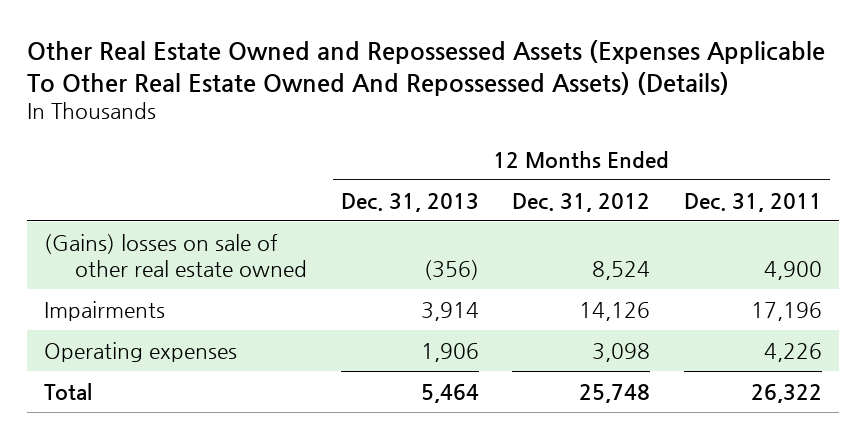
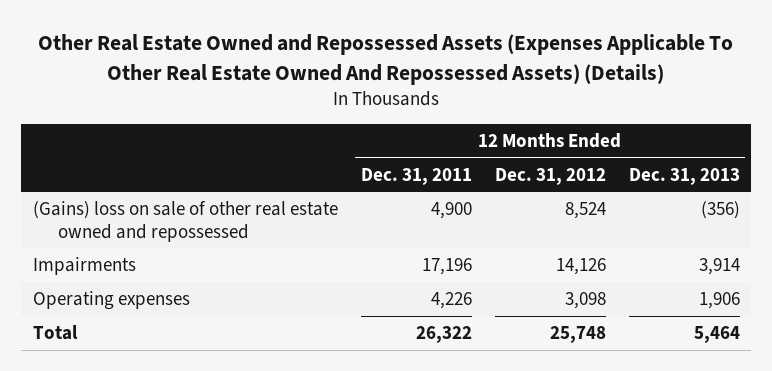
- | 12 Months Ended Dec. 31, 2013 | 12 Months Ended Dec. 31, 2012 | 12 Months Ended Dec. 31, 2011
+ | 12 Months Ended Dec. 31, 2011 | 12 Months Ended Dec. 31, 2012 | 12 Months Ended Dec. 31, 2013
- (Gains) losses on sale of other real estate owned | (356) | 8,524 | 4,900
+ (Gains) loss on sale of other real estate owned and repossessed | 4,900 | 8,524 | (356)

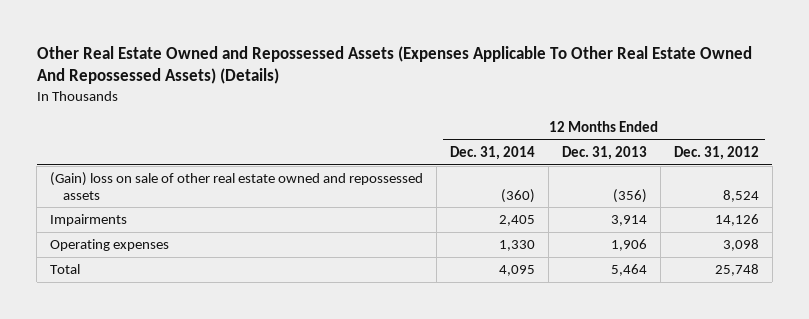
- | 12 Months Ended Dec. 31, 2011 | 12 Months Ended Dec. 31, 2012 | 12 Months Ended Dec. 31, 2013
+ | 12 Months Ended Dec. 31, 2014 | 12 Months Ended Dec. 31, 2013 | 12 Months Ended Dec. 31, 2012
- (Gains) loss on sale of other real estate owned and repossessed | 4,900 | 8,524 | (356)
+ (Gain) loss on sale of other real estate owned and repossessed assets | (360) | (356) | 8,524

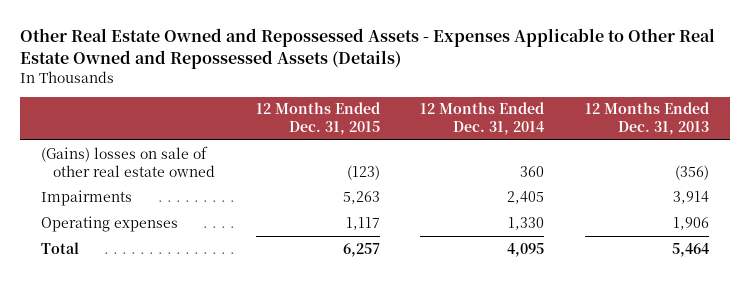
- Other Real Estate Owned and Repossessed Assets (Expenses Applicable To Other Real Estate Owned And Repossessed Assets) (Details)
+ Other Real Estate Owned and Repossessed Assets - Expenses Applicable to Other Real Estate Owned and Repossessed Assets (Details)
- | 12 Months Ended Dec. 31, 2014 | 12 Months Ended Dec. 31, 2013 | 12 Months Ended Dec. 31, 2012
+ | 12 Months Ended Dec. 31, 2015 | 12 Months Ended Dec. 31, 2014 | 12 Months Ended Dec. 31, 2013
- (Gain) loss on sale of other real estate owned and repossessed assets | (360) | (356) | 8,524
+ (Gains) losses on sale of other real estate owned | (123) | 360 | (356)

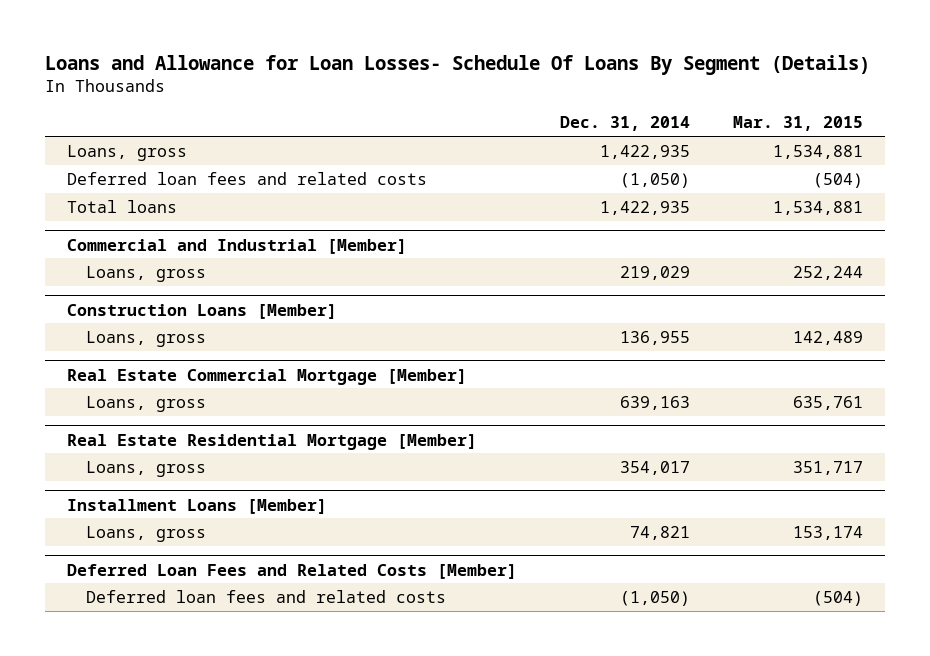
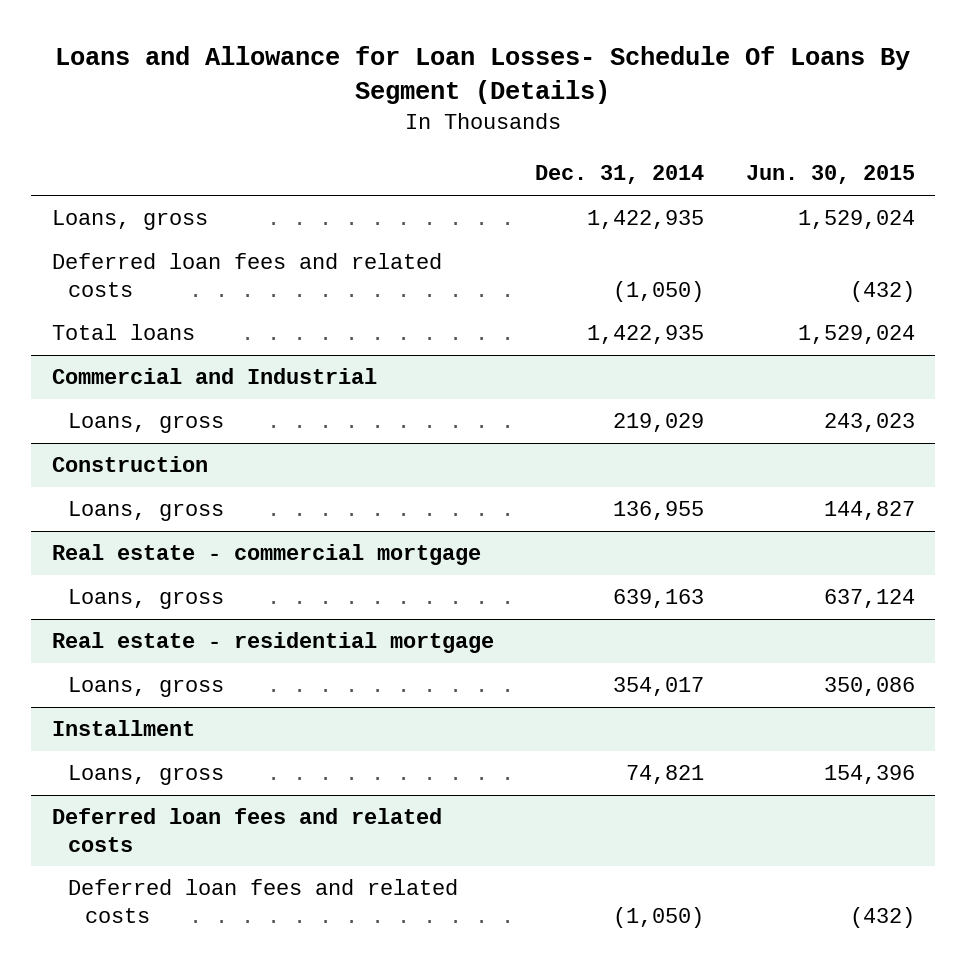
- | Dec. 31, 2014 | Mar. 31, 2015
+ | Dec. 31, 2014 | Jun. 30, 2015
- Commercial and Industrial [Member]
+ Commercial and Industrial
- Construction Loans [Member]
+ Construction
- Real Estate Commercial Mortgage [Member]
+ Real estate - commercial mortgage
- Real Estate Residential Mortgage [Member]
+ Real estate - residential mortgage
- Installment Loans [Member]
+ Installment
- Deferred Loan Fees and Related Costs [Member]
+ Deferred loan fees and related costs

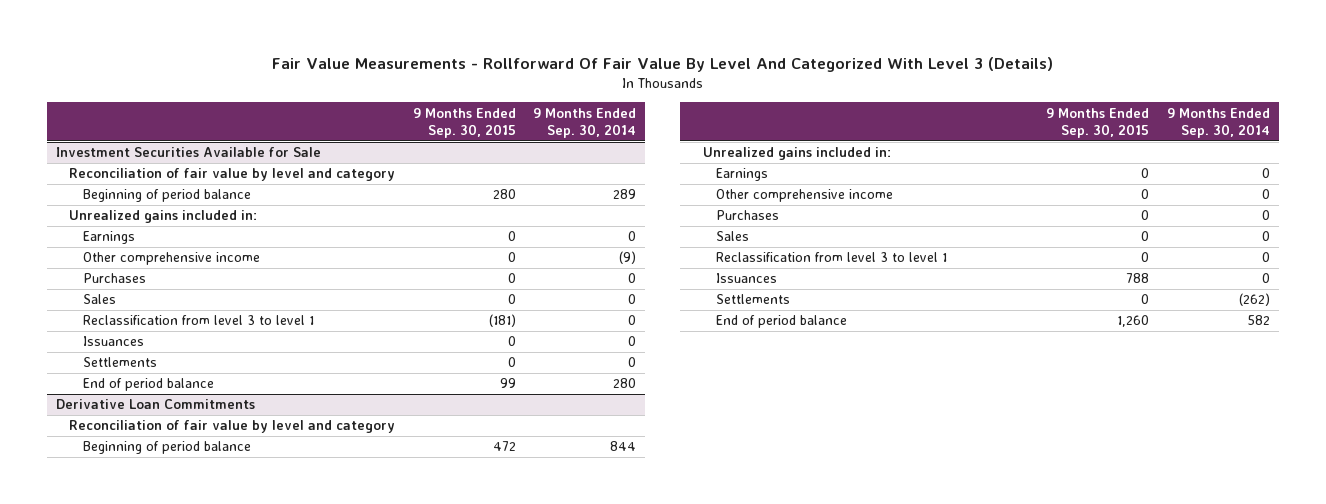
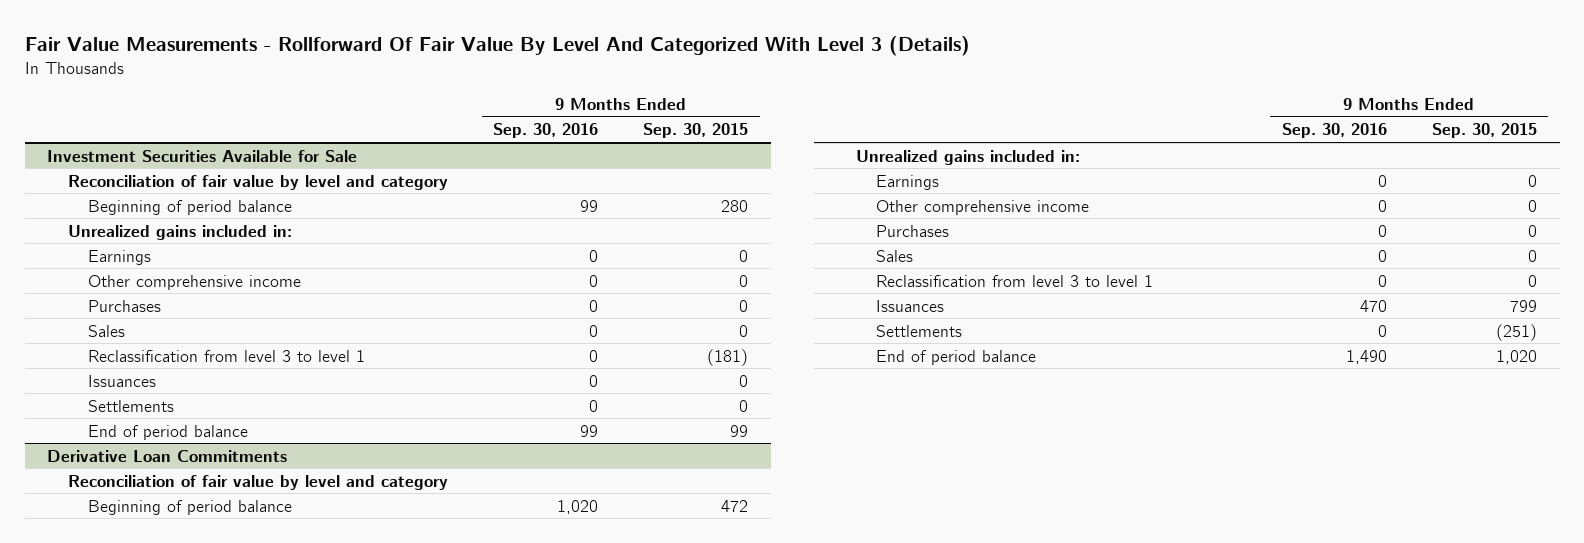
- | 9 Months Ended Sep. 30, 2015 | 9 Months Ended Sep. 30, 2014
+ | 9 Months Ended Sep. 30, 2016 | 9 Months Ended Sep. 30, 2015
@ Derivative Loan Commitments
- Issuances | 788 | 0
- Settlements | 0 | (262)
- End of period balance | 1,260 | 582
+ Issuances | 470 | 799
+ Settlements | 0 | (251)
+ End of period balance | 1,490 | 1,020

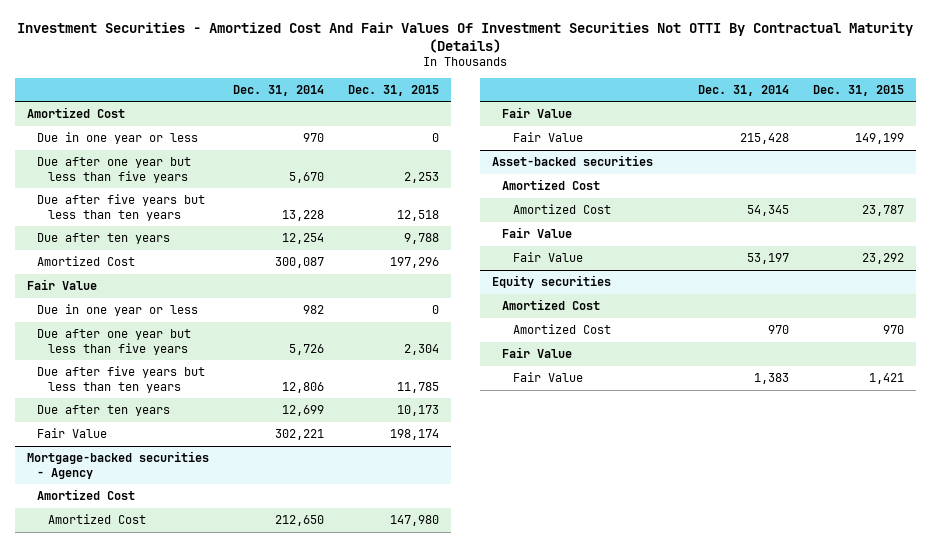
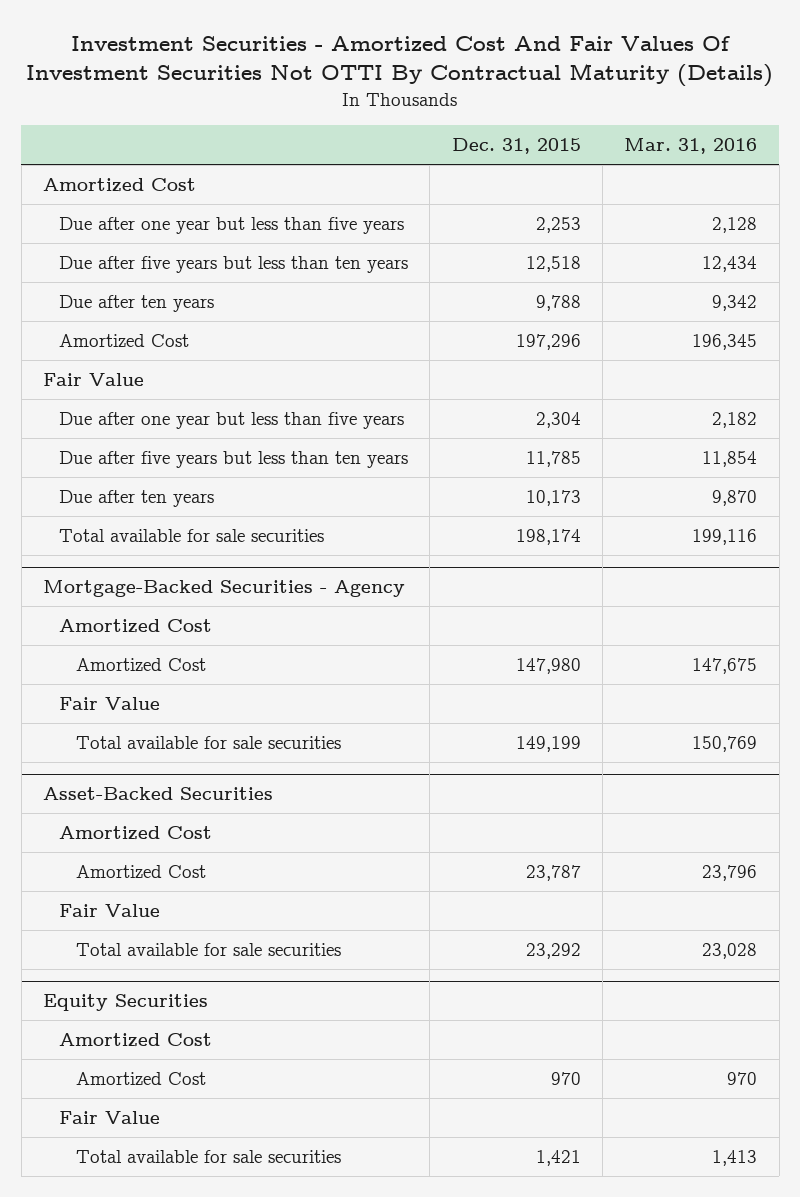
- | Dec. 31, 2014 | Dec. 31, 2015
+ | Dec. 31, 2015 | Mar. 31, 2016
- Due in one year or less | 970 | 0
- Due in one year or less | 982 | 0
- Fair Value | 302,221 | 198,174
- Mortgage-backed securities - Agency
+ Total available for sale securities | 198,174 | 199,116
+ Mortgage-Backed Securities - Agency
- Fair Value | 215,428 | 149,199
- Asset-backed securities
+ Total available for sale securities | 149,199 | 150,769
+ Asset-Backed Securities
- Fair Value | 53,197 | 23,292
- Equity securities
+ Total available for sale securities | 23,292 | 23,028
+ Equity Securities
- Fair Value | 1,383 | 1,421
+ Total available for sale securities | 1,421 | 1,413

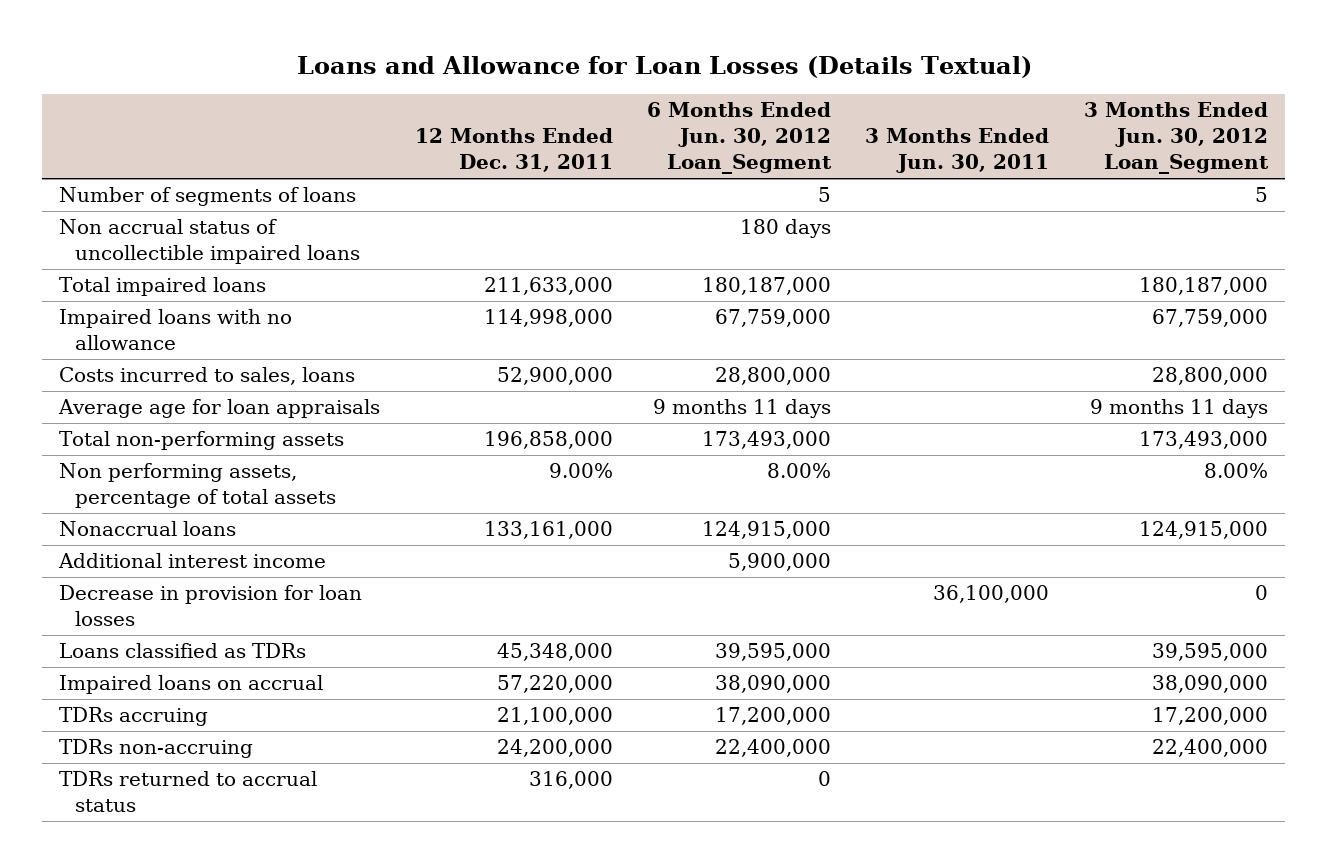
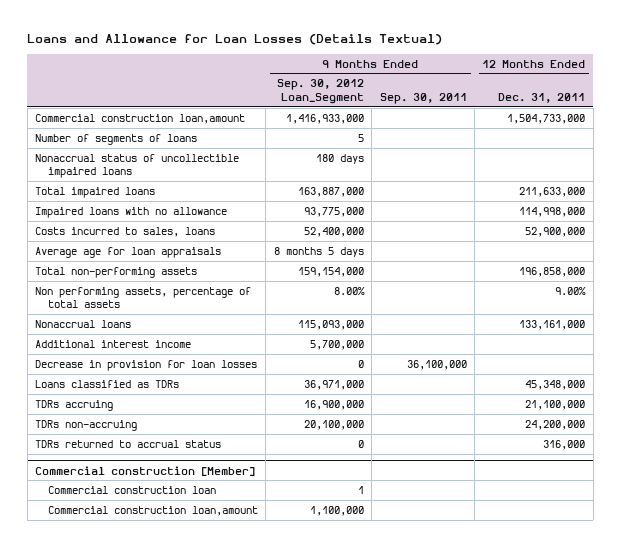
- | 12 Months Ended Dec. 31, 2011 | 6 Months Ended Jun. 30, 2012 Loan_Segment | 3 Months Ended Jun. 30, 2011 | 3 Months Ended Jun. 30, 2012 Loan_Segment
+ | 9 Months Ended Sep. 30, 2012 Loan_Segment | 9 Months Ended Sep. 30, 2011 | 12 Months Ended Dec. 31, 2011
+ Commercial construction loan,amount | 1,416,933,000 | | 1,504,733,000
- Non accrual status of uncollectible impaired loans | | 180 days | |
+ Nonaccrual status of uncollectible impaired loans | 180 days | |
- Impaired loans on accrual | 57,220,000 | 38,090,000 | | 38,090,000
+ Commercial construction [Member]
+ Commercial construction loan | 1 | |
+ Commercial construction loan,amount | 1,100,000 | |

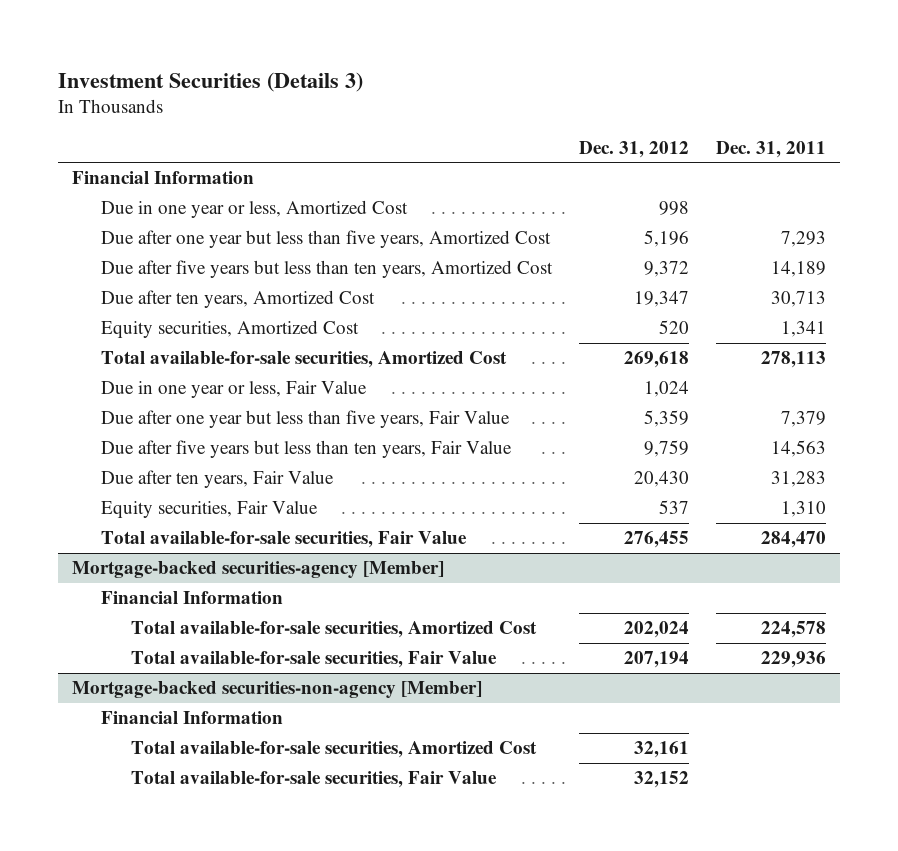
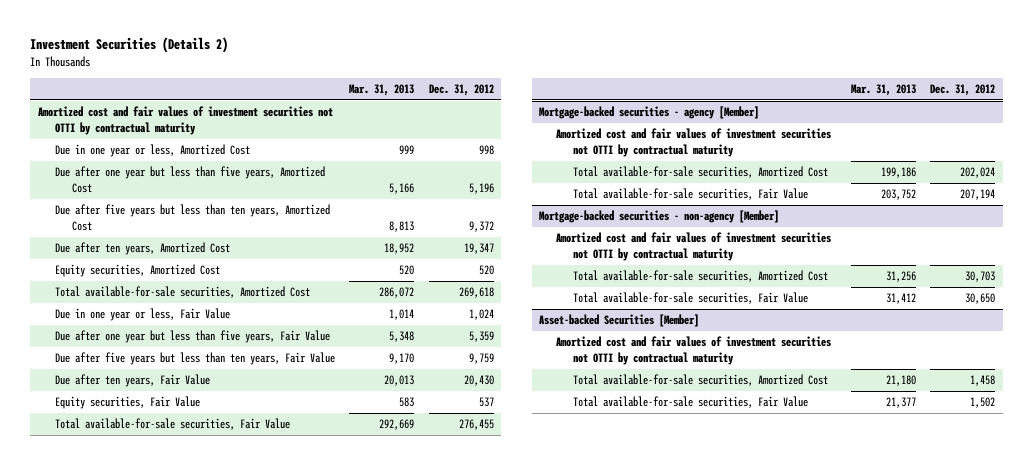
- Investment Securities (Details 3)
+ Investment Securities (Details 2)
- | Dec. 31, 2012 | Dec. 31, 2011
+ | Mar. 31, 2013 | Dec. 31, 2012
- Financial Information
+ Amortized cost and fair values of investment securities not OTTI by contractual maturity
- Mortgage-backed securities-agency [Member]
- Financial Information
+ Mortgage-backed securities - agency [Member]
+ Amortized cost and fair values of investment securities not OTTI by contractual maturity
- Mortgage-backed securities-non-agency [Member]
- Financial Information
- Total available-for-sale securities, Amortized Cost | 32,161 |
- Total available-for-sale securities, Fair Value | 32,152 |
+ Mortgage-backed securities - non-agency [Member]
+ Amortized cost and fair values of investment securities not OTTI by contractual maturity
+ Total available-for-sale securities, Amortized Cost | 31,256 | 30,703
+ Total available-for-sale securities, Fair Value | 31,412 | 30,650
+ Asset-backed Securities [Member]
+ Amortized cost and fair values of investment securities not OTTI by contractual maturity
+ Total available-for-sale securities, Amortized Cost | 21,180 | 1,458
+ Total available-for-sale securities, Fair Value | 21,377 | 1,502

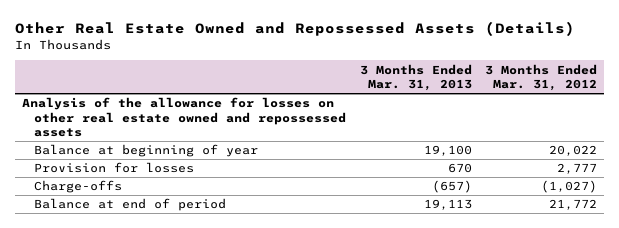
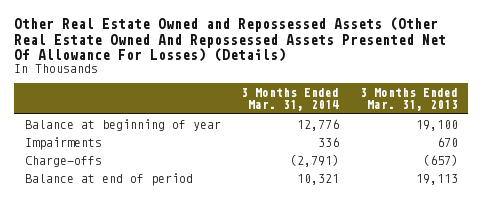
- Other Real Estate Owned and Repossessed Assets (Details)
+ Other Real Estate Owned and Repossessed Assets (Other Real Estate Owned And Repossessed Assets Presented Net Of Allowance For Losses) (Details)
- | 3 Months Ended Mar. 31, 2013 | 3 Months Ended Mar. 31, 2012
+ | 3 Months Ended Mar. 31, 2014 | 3 Months Ended Mar. 31, 2013
- Analysis of the allowance for losses on other real estate owned and repossessed assets
- Provision for losses | 670 | 2,777
+ Impairments | 336 | 670

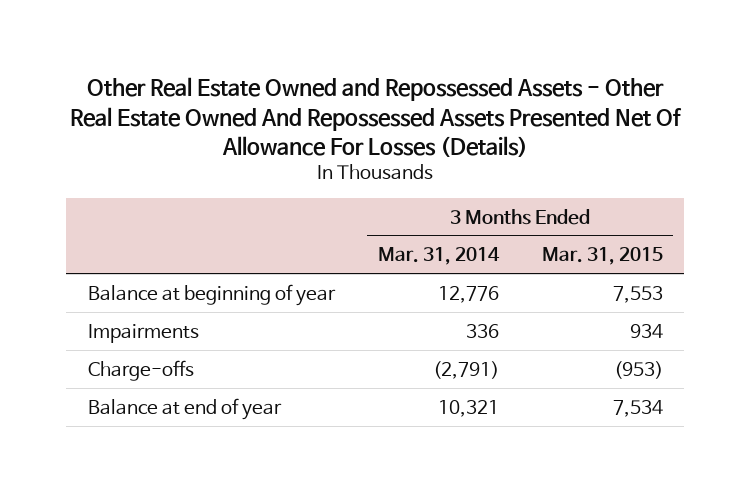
- Other Real Estate Owned and Repossessed Assets (Other Real Estate Owned And Repossessed Assets Presented Net Of Allowance For Losses) (Details)
+ Other Real Estate Owned and Repossessed Assets - Other Real Estate Owned And Repossessed Assets Presented Net Of Allowance For Losses (Details)
- | 3 Months Ended Mar. 31, 2014 | 3 Months Ended Mar. 31, 2013
+ | 3 Months Ended Mar. 31, 2014 | 3 Months Ended Mar. 31, 2015
- Balance at end of period | 10,321 | 19,113
+ Balance at end of year | 10,321 | 7,534

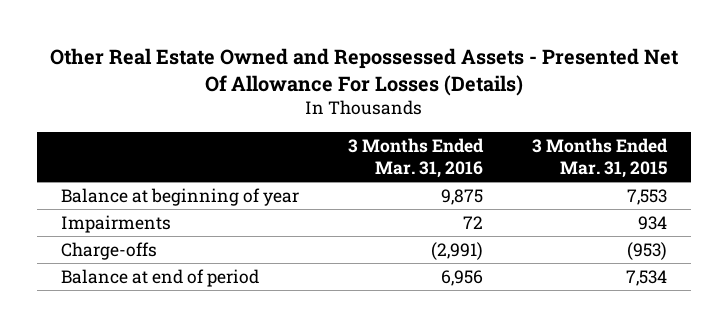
- Other Real Estate Owned and Repossessed Assets - Other Real Estate Owned And Repossessed Assets Presented Net Of Allowance For Losses (Details)
+ Other Real Estate Owned and Repossessed Assets - Presented Net Of Allowance For Losses (Details)
- | 3 Months Ended Mar. 31, 2014 | 3 Months Ended Mar. 31, 2015
+ | 3 Months Ended Mar. 31, 2016 | 3 Months Ended Mar. 31, 2015
- Balance at end of year | 10,321 | 7,534
+ Balance at end of period | 6,956 | 7,534

